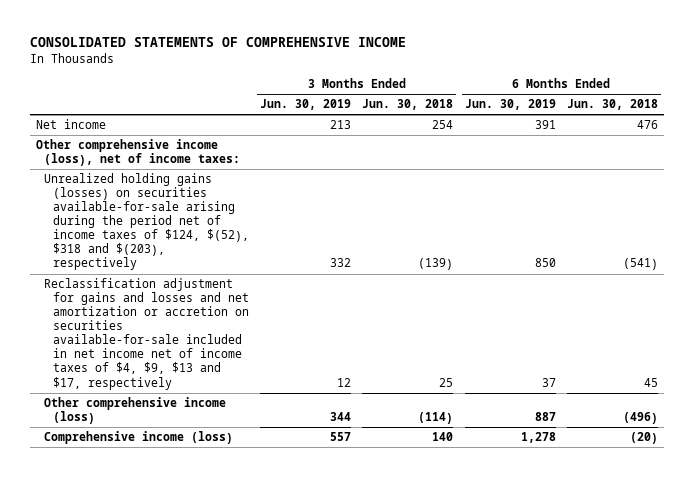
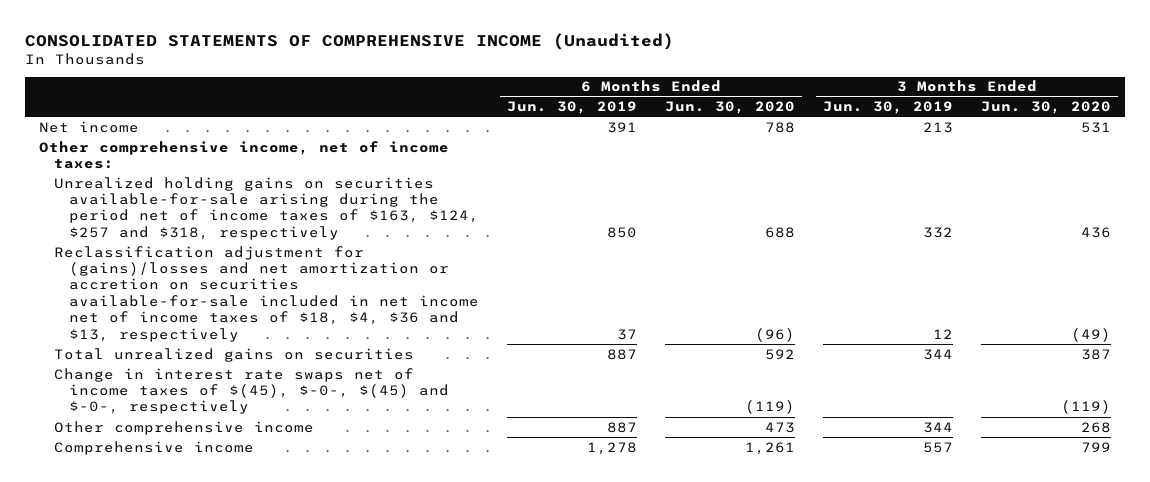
- CONSOLIDATED STATEMENTS OF COMPREHENSIVE INCOME
+ CONSOLIDATED STATEMENTS OF COMPREHENSIVE INCOME (Unaudited)
- | 3 Months Ended Jun. 30, 2019 | 3 Months Ended Jun. 30, 2018 | 6 Months Ended Jun. 30, 2019 | 6 Months Ended Jun. 30, 2018
+ | 6 Months Ended Jun. 30, 2019 | 6 Months Ended Jun. 30, 2020 | 3 Months Ended Jun. 30, 2019 | 3 Months Ended Jun. 30, 2020
- Other comprehensive income (loss), net of income taxes:
- Unrealized holding gains (losses) on securities available-for-sale arising during the period net of income taxes of $124, $(52), $318 and $(203), respectively | 332 | (139) | 850 | (541)
- Reclassification adjustment for gains and losses and net amortization or accretion on securities available-for-sale included in net income net of income taxes of $4, $9, $13 and $17, respectively | 12 | 25 | 37 | 45
- Other comprehensive income (loss) | 344 | (114) | 887 | (496)
- Comprehensive income (loss) | 557 | 140 | 1,278 | (20)
+ Other comprehensive income, net of income taxes:
+ Unrealized holding gains on securities available-for-sale arising during the period net of income taxes of $163, $124, $257 and $318, respectively | 850 | 688 | 332 | 436
+ Reclassification adjustment for (gains)/losses and net amortization or accretion on securities available-for-sale included in net income net of income taxes of $18, $4, $36 and $13, respectively | 37 | (96) | 12 | (49)
+ Total unrealized gains on securities | 887 | 592 | 344 | 387
+ Change in interest rate swaps net of income taxes of $(45), $-0-, $(45) and $-0-, respectively | | (119) | | (119)
+ Other comprehensive income | 887 | 473 | 344 | 268
+ Comprehensive income | 1,278 | 1,261 | 557 | 799

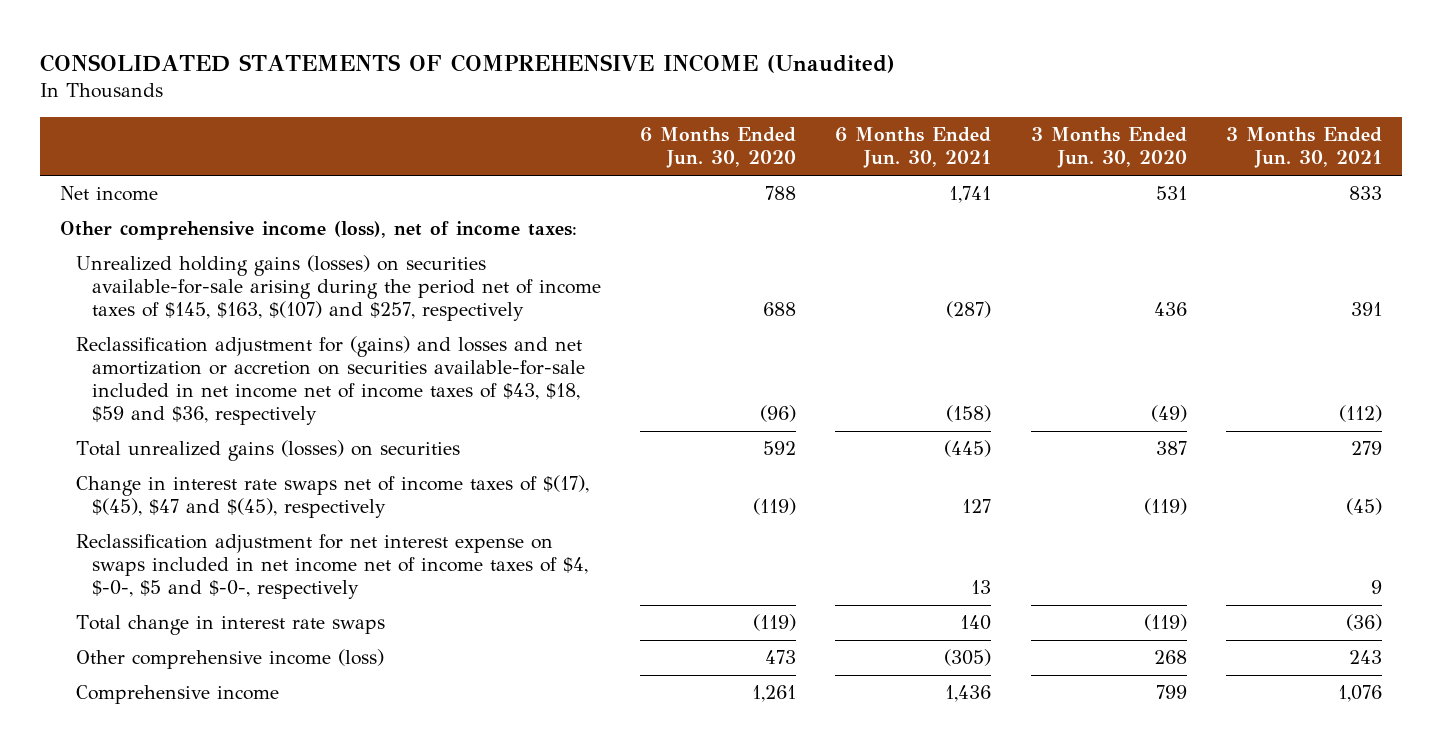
- | 6 Months Ended Jun. 30, 2019 | 6 Months Ended Jun. 30, 2020 | 3 Months Ended Jun. 30, 2019 | 3 Months Ended Jun. 30, 2020
+ | 6 Months Ended Jun. 30, 2020 | 6 Months Ended Jun. 30, 2021 | 3 Months Ended Jun. 30, 2020 | 3 Months Ended Jun. 30, 2021
- Other comprehensive income, net of income taxes:
- Unrealized holding gains on securities available-for-sale arising during the period net of income taxes of $163, $124, $257 and $318, respectively | 850 | 688 | 332 | 436
- Reclassification adjustment for (gains)/losses and net amortization or accretion on securities available-for-sale included in net income net of income taxes of $18, $4, $36 and $13, respectively | 37 | (96) | 12 | (49)
- Total unrealized gains on securities | 887 | 592 | 344 | 387
- Change in interest rate swaps net of income taxes of $(45), $-0-, $(45) and $-0-, respectively | | (119) | | (119)
- Other comprehensive income | 887 | 473 | 344 | 268
+ Other comprehensive income (loss), net of income taxes:
+ Unrealized holding gains (losses) on securities available-for-sale arising during the period net of income taxes of $145, $163, $(107) and $257, respectively | 688 | (287) | 436 | 391
+ Reclassification adjustment for (gains) and losses and net amortization or accretion on securities available-for-sale included in net income net of income taxes of $43, $18, $59 and $36, respectively | (96) | (158) | (49) | (112)
+ Total unrealized gains (losses) on securities | 592 | (445) | 387 | 279
+ Change in interest rate swaps net of income taxes of $(17), $(45), $47 and $(45), respectively | (119) | 127 | (119) | (45)
+ Reclassification adjustment for net interest expense on swaps included in net income net of income taxes of $4, $-0-, $5 and $-0-, respectively | | 13 | | 9
+ Total change in interest rate swaps | (119) | 140 | (119) | (36)
+ Other comprehensive income (loss) | 473 | (305) | 268 | 243

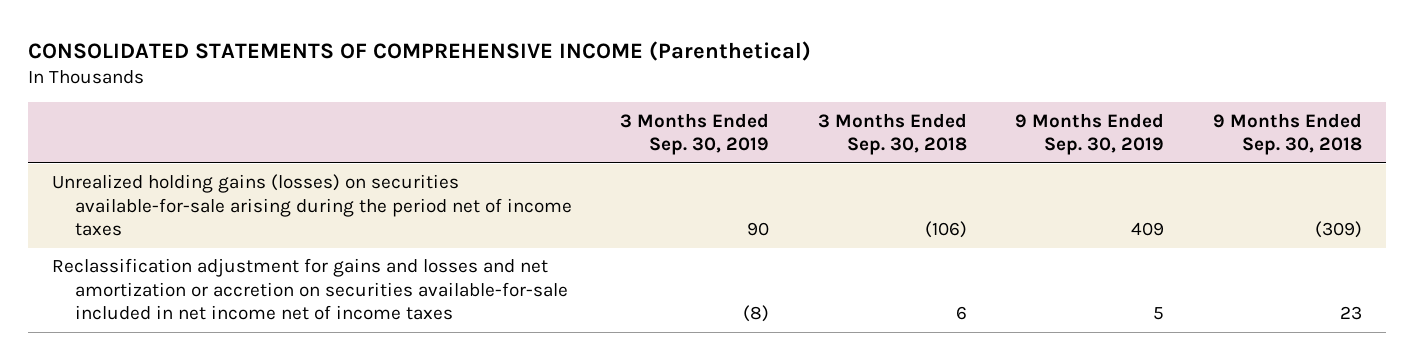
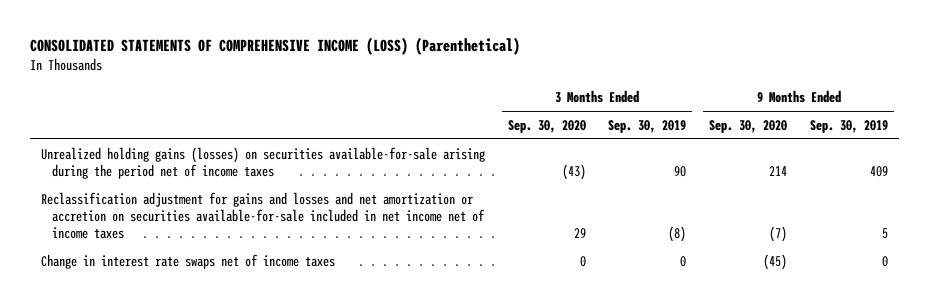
- CONSOLIDATED STATEMENTS OF COMPREHENSIVE INCOME (Parenthetical)
+ CONSOLIDATED STATEMENTS OF COMPREHENSIVE INCOME (LOSS) (Parenthetical)
- | 3 Months Ended Sep. 30, 2019 | 3 Months Ended Sep. 30, 2018 | 9 Months Ended Sep. 30, 2019 | 9 Months Ended Sep. 30, 2018
+ | 3 Months Ended Sep. 30, 2020 | 3 Months Ended Sep. 30, 2019 | 9 Months Ended Sep. 30, 2020 | 9 Months Ended Sep. 30, 2019
+ Change in interest rate swaps net of income taxes | 0 | 0 | (45) | 0

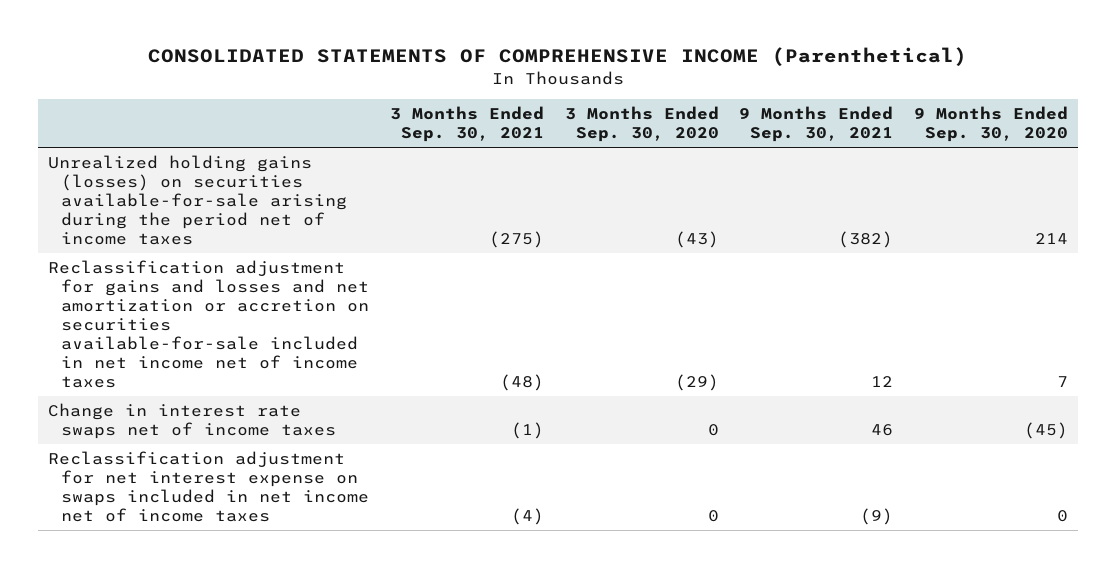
- CONSOLIDATED STATEMENTS OF COMPREHENSIVE INCOME (LOSS) (Parenthetical)
+ CONSOLIDATED STATEMENTS OF COMPREHENSIVE INCOME (Parenthetical)
- | 3 Months Ended Sep. 30, 2020 | 3 Months Ended Sep. 30, 2019 | 9 Months Ended Sep. 30, 2020 | 9 Months Ended Sep. 30, 2019
+ | 3 Months Ended Sep. 30, 2021 | 3 Months Ended Sep. 30, 2020 | 9 Months Ended Sep. 30, 2021 | 9 Months Ended Sep. 30, 2020
- Reclassification adjustment for gains and losses and net amortization or accretion on securities available-for-sale included in net income net of income taxes | 29 | (8) | (7) | 5
+ Reclassification adjustment for gains and losses and net amortization or accretion on securities available-for-sale included in net income net of income taxes | (48) | (29) | 12 | 7
+ Reclassification adjustment for net interest expense on swaps included in net income net of income taxes | (4) | 0 | (9) | 0

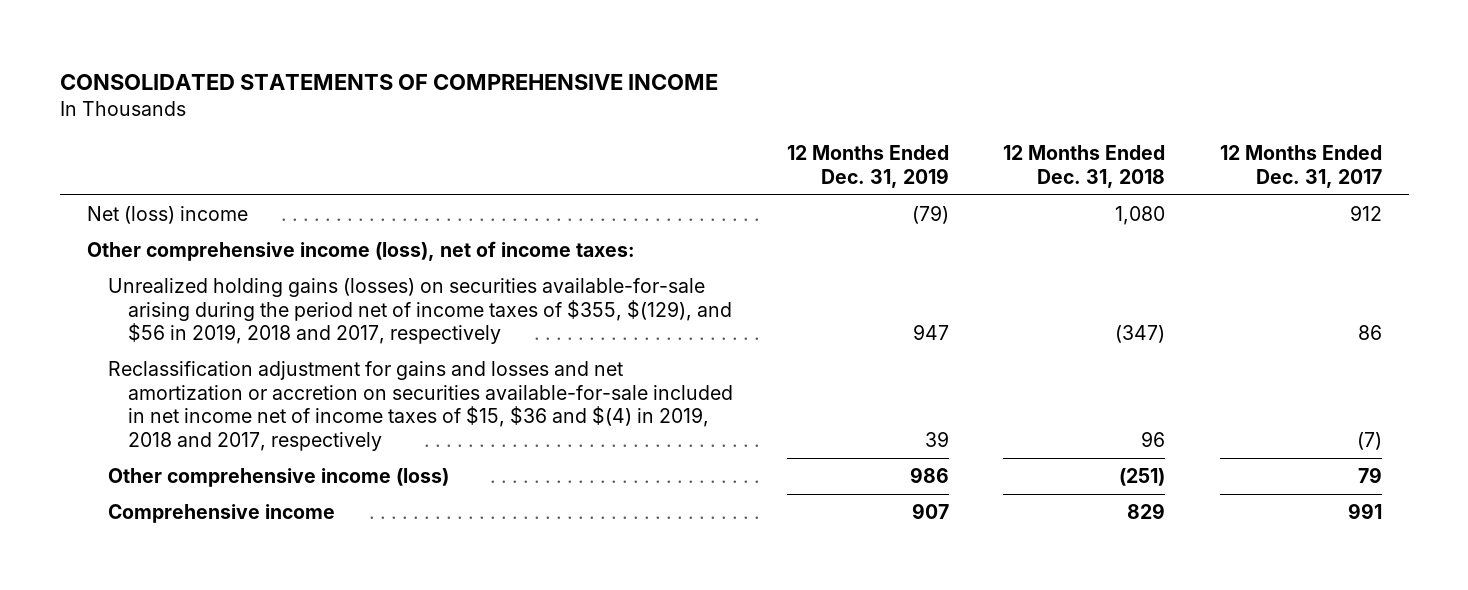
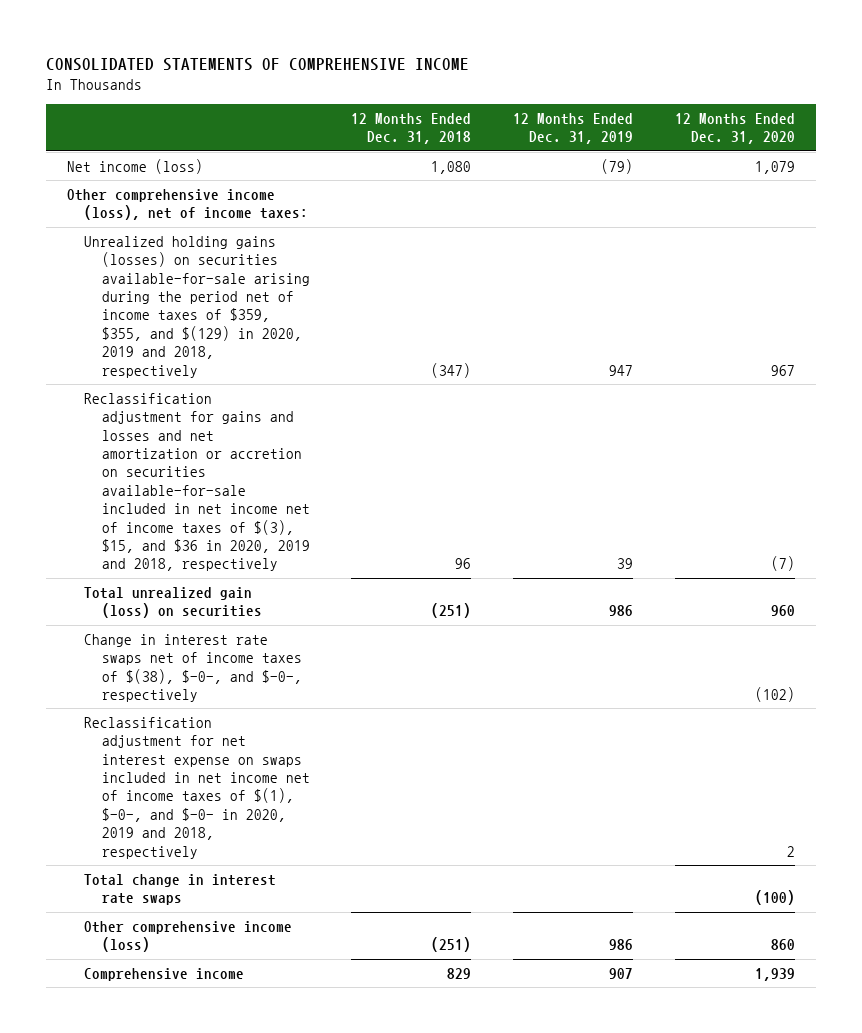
- | 12 Months Ended Dec. 31, 2019 | 12 Months Ended Dec. 31, 2018 | 12 Months Ended Dec. 31, 2017
+ | 12 Months Ended Dec. 31, 2018 | 12 Months Ended Dec. 31, 2019 | 12 Months Ended Dec. 31, 2020
- Net (loss) income | (79) | 1,080 | 912
+ Net income (loss) | 1,080 | (79) | 1,079
- Unrealized holding gains (losses) on securities available-for-sale arising during the period net of income taxes of $355, $(129), and $56 in 2019, 2018 and 2017, respectively | 947 | (347) | 86
- Reclassification adjustment for gains and losses and net amortization or accretion on securities available-for-sale included in net income net of income taxes of $15, $36 and $(4) in 2019, 2018 and 2017, respectively | 39 | 96 | (7)
+ Unrealized holding gains (losses) on securities available-for-sale arising during the period net of income taxes of $359, $355, and $(129) in 2020, 2019 and 2018, respectively | (347) | 947 | 967
+ Reclassification adjustment for gains and losses and net amortization or accretion on securities available-for-sale included in net income net of income taxes of $(3), $15, and $36 in 2020, 2019 and 2018, respectively | 96 | 39 | (7)
+ Total unrealized gain (loss) on securities | (251) | 986 | 960
+ Change in interest rate swaps net of income taxes of $(38), $-0-, and $-0-, respectively | | | (102)
+ Reclassification adjustment for net interest expense on swaps included in net income net of income taxes of $(1), $-0-, and $-0- in 2020, 2019 and 2018, respectively | | | 2
+ Total change in interest rate swaps | | | (100)

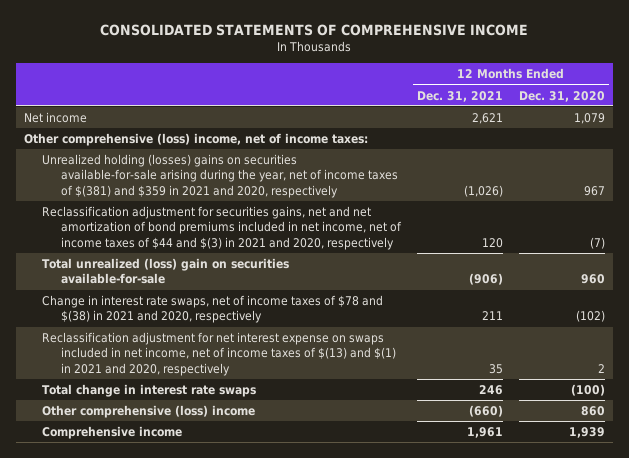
- | 12 Months Ended Dec. 31, 2018 | 12 Months Ended Dec. 31, 2019 | 12 Months Ended Dec. 31, 2020
+ | 12 Months Ended Dec. 31, 2021 | 12 Months Ended Dec. 31, 2020
- Net income (loss) | 1,080 | (79) | 1,079
- Other comprehensive income (loss), net of income taxes:
- Unrealized holding gains (losses) on securities available-for-sale arising during the period net of income taxes of $359, $355, and $(129) in 2020, 2019 and 2018, respectively | (347) | 947 | 967
- Reclassification adjustment for gains and losses and net amortization or accretion on securities available-for-sale included in net income net of income taxes of $(3), $15, and $36 in 2020, 2019 and 2018, respectively | 96 | 39 | (7)
- Total unrealized gain (loss) on securities | (251) | 986 | 960
- Change in interest rate swaps net of income taxes of $(38), $-0-, and $-0-, respectively | | | (102)
- Reclassification adjustment for net interest expense on swaps included in net income net of income taxes of $(1), $-0-, and $-0- in 2020, 2019 and 2018, respectively | | | 2
+ Net income | 2,621 | 1,079
+ Other comprehensive (loss) income, net of income taxes:
+ Unrealized holding (losses) gains on securities available-for-sale arising during the year, net of income taxes of $(381) and $359 in 2021 and 2020, respectively | (1,026) | 967
+ Reclassification adjustment for securities gains, net and net amortization of bond premiums included in net income, net of income taxes of $44 and $(3) in 2021 and 2020, respectively | 120 | (7)
+ Total unrealized (loss) gain on securities available-for-sale | (906) | 960
+ Change in interest rate swaps, net of income taxes of $78 and $(38) in 2021 and 2020, respectively | 211 | (102)
+ Reclassification adjustment for net interest expense on swaps included in net income, net of income taxes of $(13) and $(1) in 2021 and 2020, respectively | 35 | 2
- Other comprehensive income (loss) | (251) | 986 | 860
+ Other comprehensive (loss) income | (660) | 860

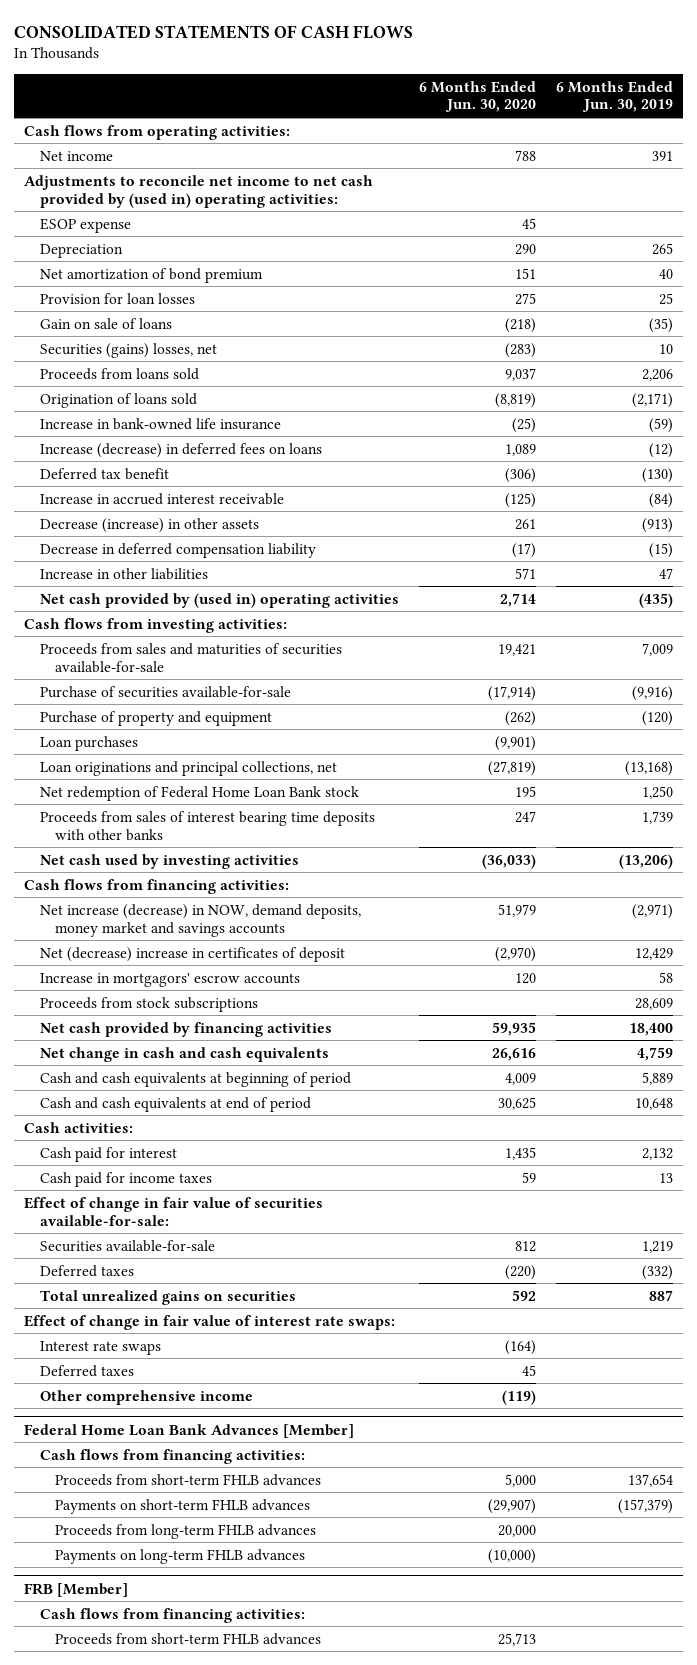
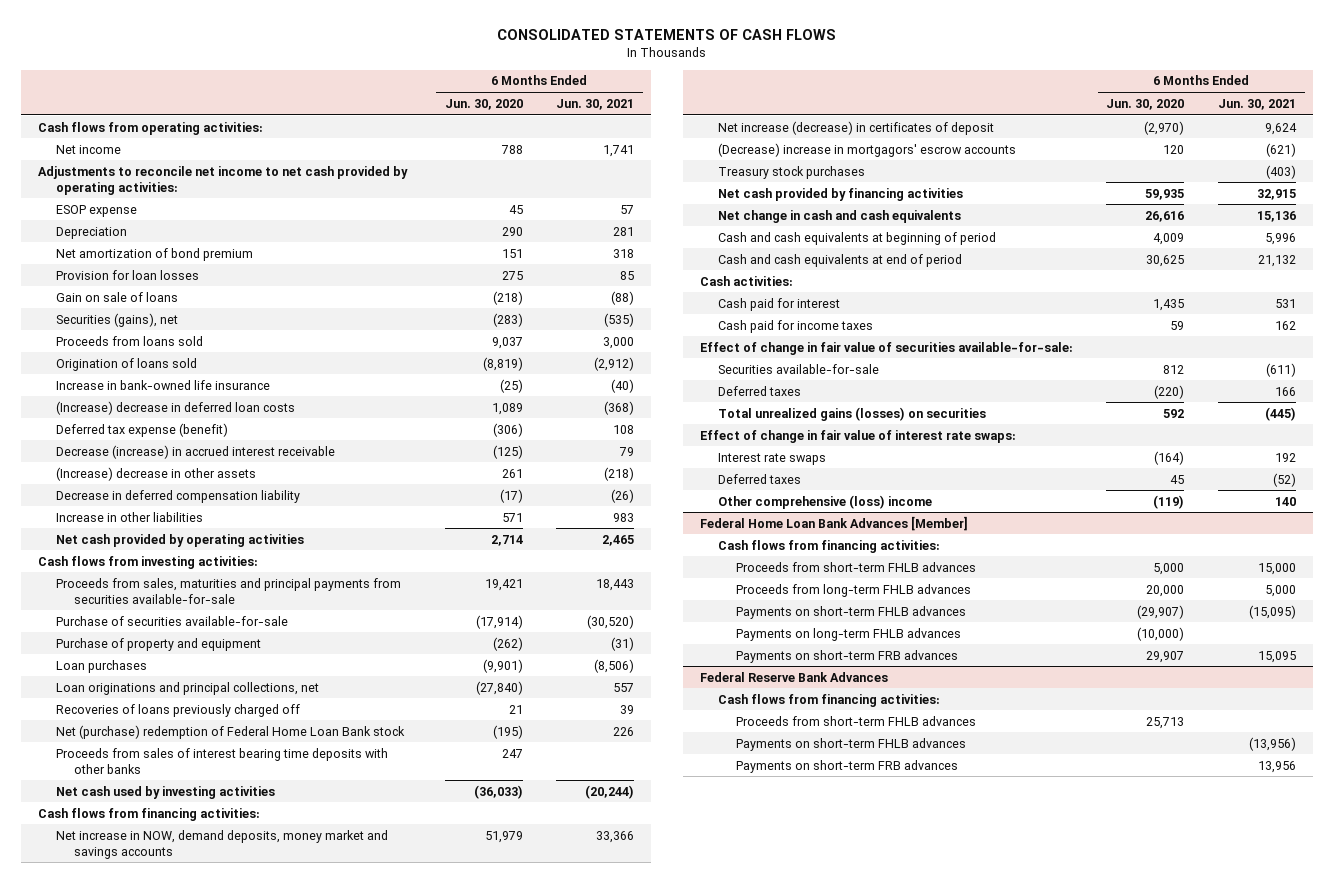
- | 6 Months Ended Jun. 30, 2020 | 6 Months Ended Jun. 30, 2019
+ | 6 Months Ended Jun. 30, 2020 | 6 Months Ended Jun. 30, 2021
- Adjustments to reconcile net income to net cash provided by (used in) operating activities:
+ Adjustments to reconcile net income to net cash provided by operating activities:
- Securities (gains) losses, net | (283) | 10
+ Securities (gains), net | (283) | (535)
- Increase (decrease) in deferred fees on loans | 1,089 | (12)
- Deferred tax benefit | (306) | (130)
- Increase in accrued interest receivable | (125) | (84)
- Decrease (increase) in other assets | 261 | (913)
+ (Increase) decrease in deferred loan costs | 1,089 | (368)
+ Deferred tax expense (benefit) | (306) | 108
+ Decrease (increase) in accrued interest receivable | (125) | 79
+ (Increase) decrease in other assets | 261 | (218)
- Net cash provided by (used in) operating activities | 2,714 | (435)
+ Net cash provided by operating activities | 2,714 | 2,465
- Proceeds from sales and maturities of securities available-for-sale | 19,421 | 7,009
+ Proceeds from sales, maturities and principal payments from securities available-for-sale | 19,421 | 18,443
- Loan originations and principal collections, net | (27,819) | (13,168)
- Net redemption of Federal Home Loan Bank stock | 195 | 1,250
+ Loan originations and principal collections, net | (27,840) | 557
+ Recoveries of loans previously charged off | 21 | 39
+ Net (purchase) redemption of Federal Home Loan Bank stock | (195) | 226
- Net increase (decrease) in NOW, demand deposits, money market and savings accounts | 51,979 | (2,971)
- Net (decrease) increase in certificates of deposit | (2,970) | 12,429
- Increase in mortgagors' escrow accounts | 120 | 58
- Proceeds from stock subscriptions | | 28,609
+ Net increase in NOW, demand deposits, money market and savings accounts | 51,979 | 33,366
+ Net increase (decrease) in certificates of deposit | (2,970) | 9,624
+ (Decrease) increase in mortgagors' escrow accounts | 120 | (621)
+ Treasury stock purchases | | (403)
- Total unrealized gains on securities | 592 | 887
+ Total unrealized gains (losses) on securities | 592 | (445)
- Other comprehensive income | (119) |
+ Other comprehensive (loss) income | (119) | 140
@ Federal Home Loan Bank Advances [Member]
moved down: Payments on short-term FHLB advances | (29,907) | (15,095)
- FRB [Member]
@ Federal Home Loan Bank Advances [Member]
+ Payments on short-term FRB advances | 29,907 | 15,095
+ Federal Reserve Bank Advances
+ Payments on short-term FHLB advances | | (13,956)
+ Payments on short-term FRB advances | | 13,956

